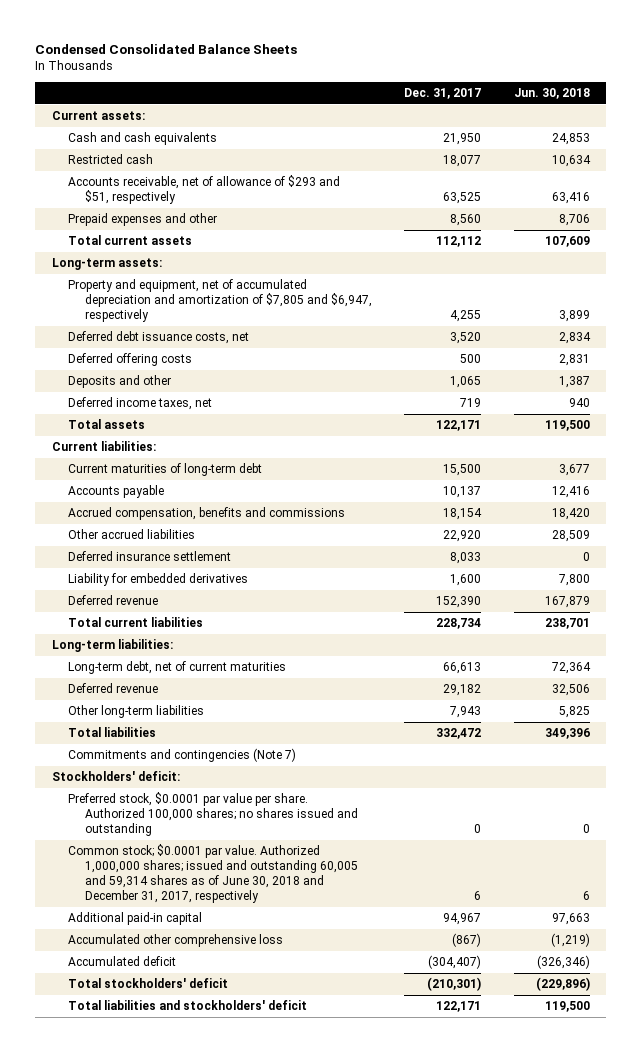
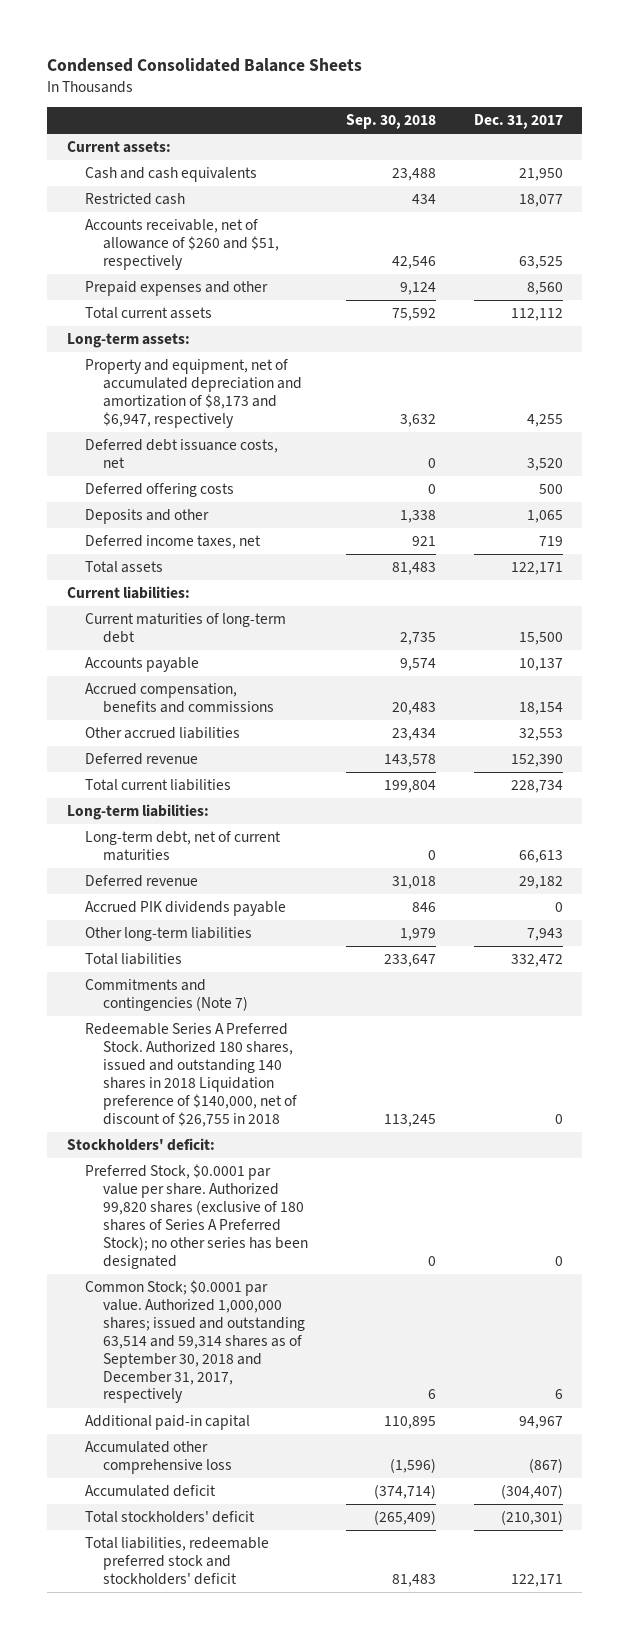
- | Dec. 31, 2017 | Jun. 30, 2018
+ | Sep. 30, 2018 | Dec. 31, 2017
- Accounts receivable, net of allowance of $293 and $51, respectively | 63,525 | 63,416
+ Accounts receivable, net of allowance of $260 and $51, respectively | 42,546 | 63,525
- Property and equipment, net of accumulated depreciation and amortization of $7,805 and $6,947, respectively | 4,255 | 3,899
+ Property and equipment, net of accumulated depreciation and amortization of $8,173 and $6,947, respectively | 3,632 | 4,255
- Other accrued liabilities | 22,920 | 28,509
- Deferred insurance settlement | 8,033 | 0
- Liability for embedded derivatives | 1,600 | 7,800
+ Other accrued liabilities | 23,434 | 32,553
+ Accrued PIK dividends payable | 846 | 0
+ Redeemable Series A Preferred Stock. Authorized 180 shares, issued and outstanding 140 shares in 2018 Liquidation preference of $140,000, net of discount of $26,755 in 2018 | 113,245 | 0
- Preferred stock, $0.0001 par value per share. Authorized 100,000 shares; no shares issued and outstanding | 0 | 0
- Common stock; $0.0001 par value. Authorized 1,000,000 shares; issued and outstanding 60,005 and 59,314 shares as of June 30, 2018 and December 31, 2017, respectively | 6 | 6
+ Preferred Stock, $0.0001 par value per share. Authorized 99,820 shares (exclusive of 180 shares of Series A Preferred Stock); no other series has been designated | 0 | 0
+ Common Stock; $0.0001 par value. Authorized 1,000,000 shares; issued and outstanding 63,514 and 59,314 shares as of September 30, 2018 and December 31, 2017, respectively | 6 | 6
- Total liabilities and stockholders' deficit | 122,171 | 119,500
+ Total liabilities, redeemable preferred stock and stockholders' deficit | 81,483 | 122,171

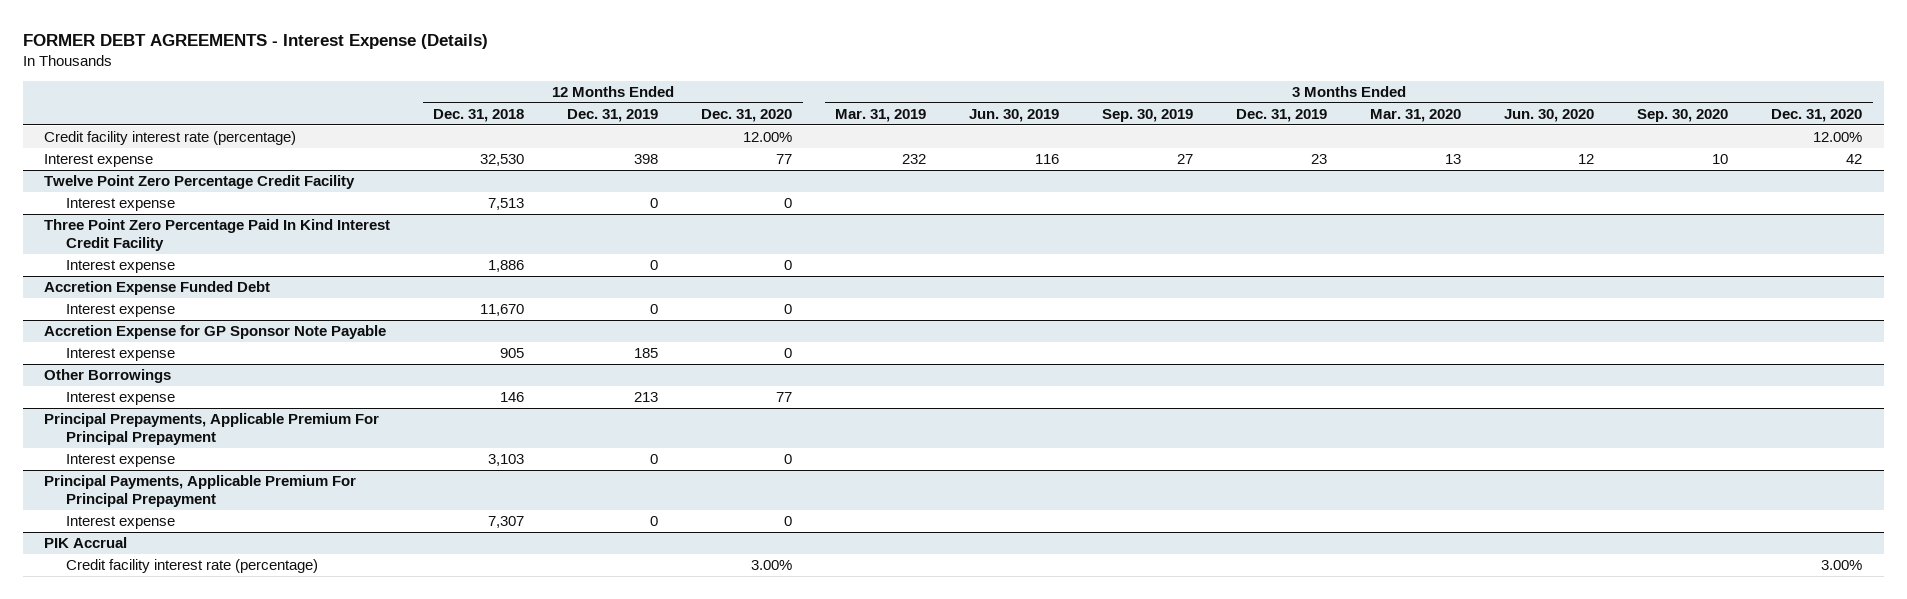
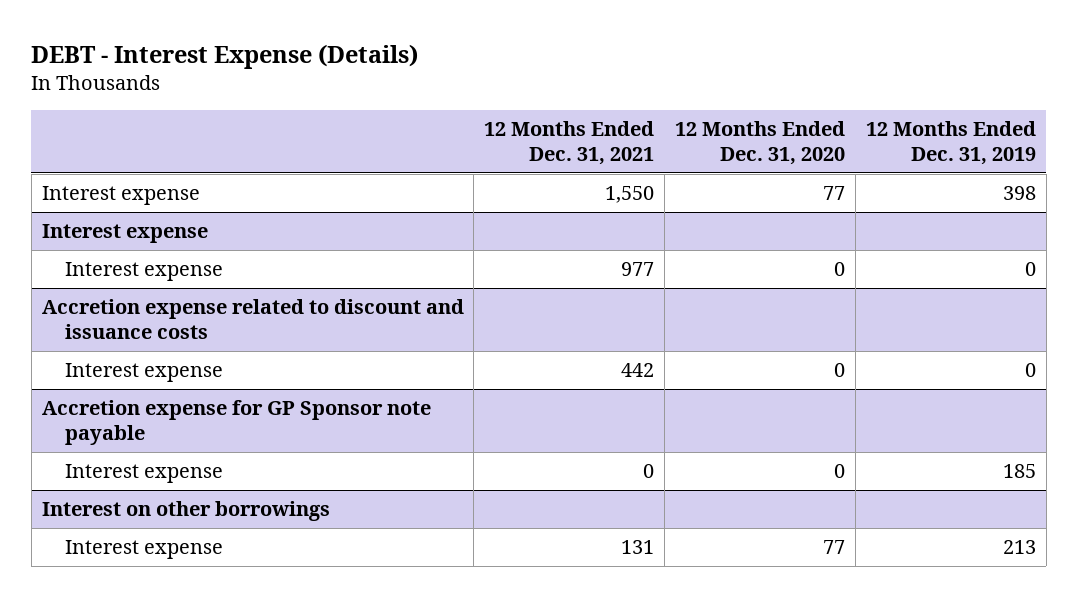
- FORMER DEBT AGREEMENTS - Interest Expense (Details)
+ DEBT - Interest Expense (Details)
- | 12 Months Ended Dec. 31, 2018 | 12 Months Ended Dec. 31, 2019 | 12 Months Ended Dec. 31, 2020 | 3 Months Ended Mar. 31, 2019 | 3 Months Ended Jun. 30, 2019 | 3 Months Ended Sep. 30, 2019 | 3 Months Ended Dec. 31, 2019 | 3 Months Ended Mar. 31, 2020 | 3 Months Ended Jun. 30, 2020 | 3 Months Ended Sep. 30, 2020 | 3 Months Ended Dec. 31, 2020
+ | 12 Months Ended Dec. 31, 2021 | 12 Months Ended Dec. 31, 2020 | 12 Months Ended Dec. 31, 2019
- Credit facility interest rate (percentage) | | | 12.00% | | | | | | | | 12.00%
- Twelve Point Zero Percentage Credit Facility
- Interest expense | 7,513 | 0 | 0 | | | | | | | |
- Three Point Zero Percentage Paid In Kind Interest Credit Facility
+ Interest expense
- Accretion Expense Funded Debt
+ Accretion expense related to discount and issuance costs
- Accretion Expense for GP Sponsor Note Payable
+ Accretion expense for GP Sponsor note payable
- Other Borrowings
+ Interest on other borrowings
- Principal Prepayments, Applicable Premium For Principal Prepayment
- Interest expense | 3,103 | 0 | 0 | | | | | | | |
- Principal Payments, Applicable Premium For Principal Prepayment
- Interest expense | 7,307 | 0 | 0 | | | | | | | |
- PIK Accrual
- Credit facility interest rate (percentage) | | | 3.00% | | | | | | | | 3.00%

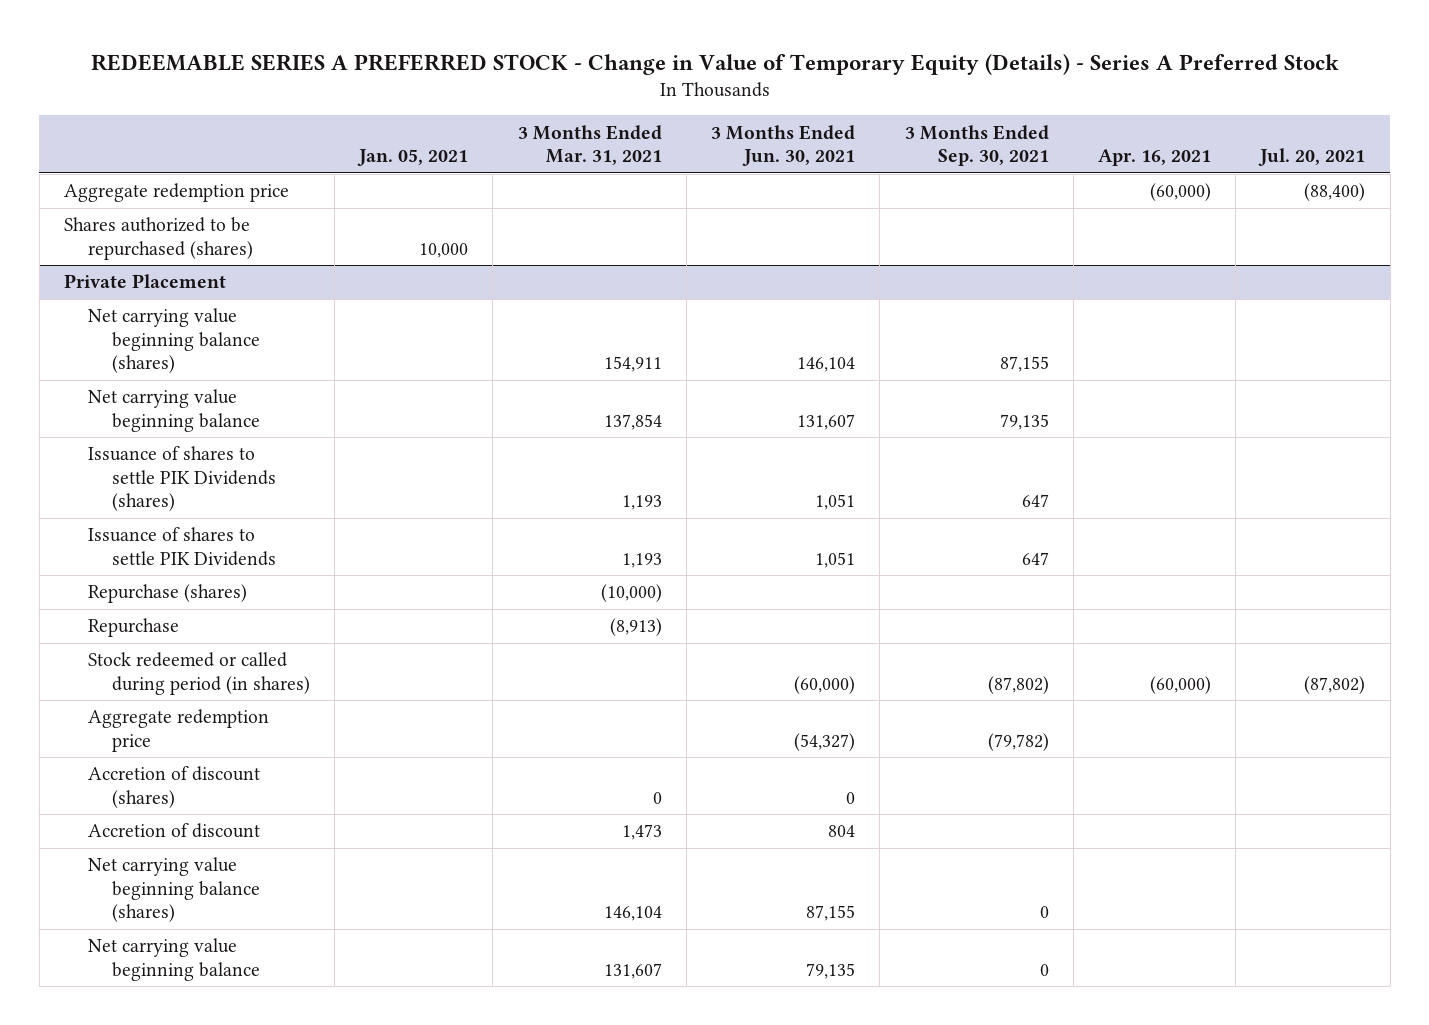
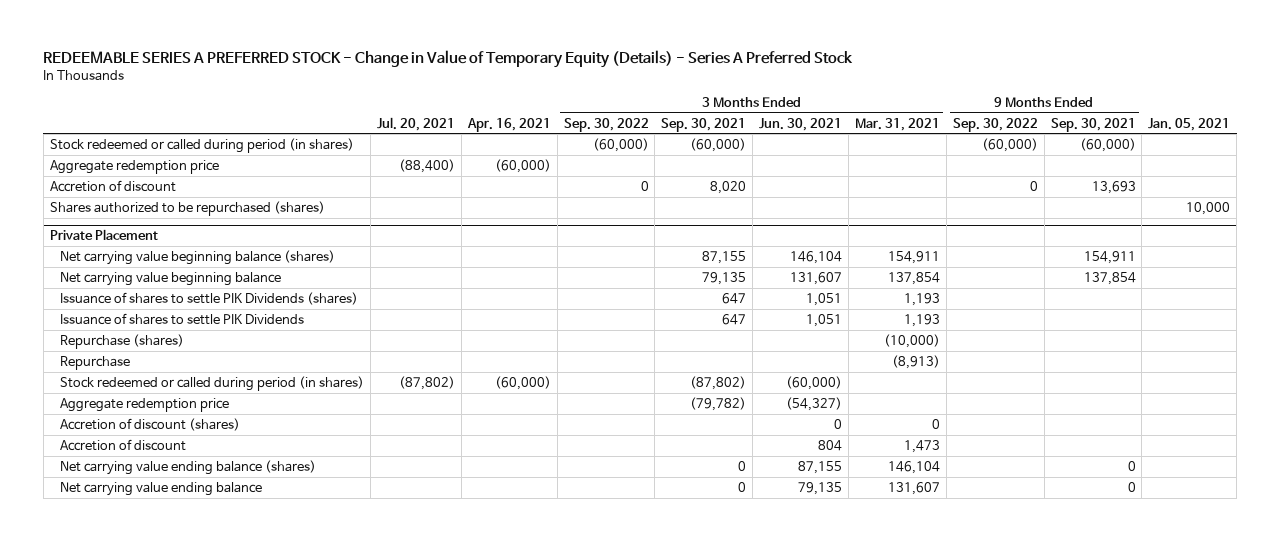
- | Jan. 05, 2021 | 3 Months Ended Mar. 31, 2021 | 3 Months Ended Jun. 30, 2021 | 3 Months Ended Sep. 30, 2021 | Apr. 16, 2021 | Jul. 20, 2021
+ | Jul. 20, 2021 | Apr. 16, 2021 | 3 Months Ended Sep. 30, 2022 | 3 Months Ended Sep. 30, 2021 | 3 Months Ended Jun. 30, 2021 | 3 Months Ended Mar. 31, 2021 | 9 Months Ended Sep. 30, 2022 | 9 Months Ended Sep. 30, 2021 | Jan. 05, 2021
+ Stock redeemed or called during period (in shares) | | | (60,000) | (60,000) | | | (60,000) | (60,000) |
+ Accretion of discount | | | 0 | 8,020 | | | 0 | 13,693 |
@ Private Placement
- Net carrying value beginning balance (shares) | | 146,104 | 87,155 | 0 | |
- Net carrying value beginning balance | | 131,607 | 79,135 | 0 | |
+ Net carrying value ending balance (shares) | | | | 0 | 87,155 | 146,104 | | 0 |
+ Net carrying value ending balance | | | | 0 | 79,135 | 131,607 | | 0 |

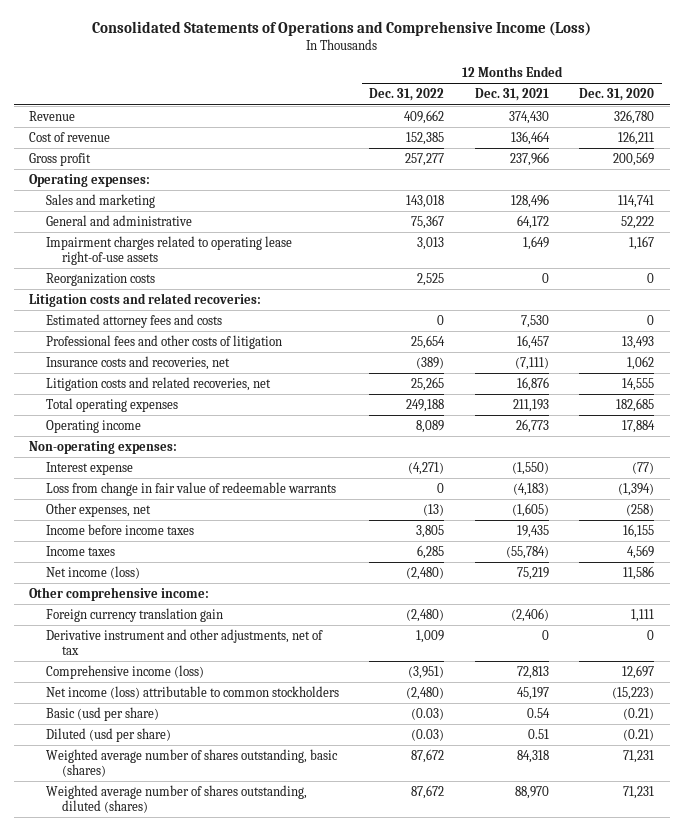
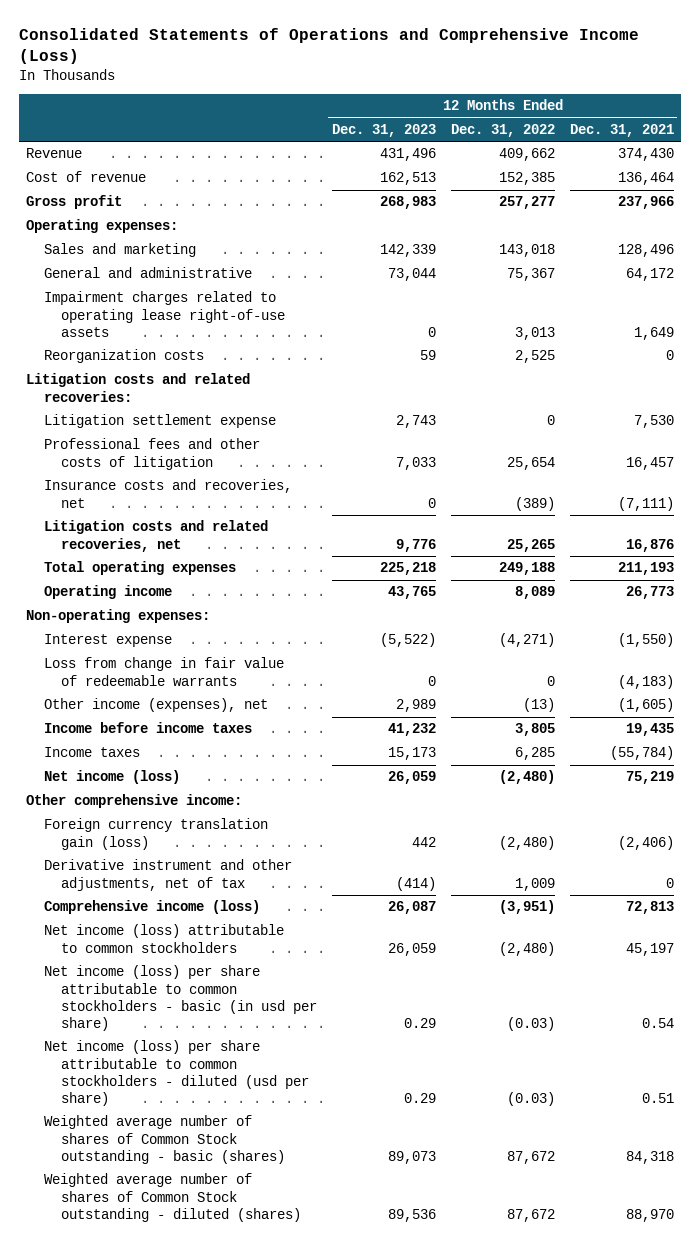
- | 12 Months Ended Dec. 31, 2022 | 12 Months Ended Dec. 31, 2021 | 12 Months Ended Dec. 31, 2020
+ | 12 Months Ended Dec. 31, 2023 | 12 Months Ended Dec. 31, 2022 | 12 Months Ended Dec. 31, 2021
- Estimated attorney fees and costs | 0 | 7,530 | 0
+ Litigation settlement expense | 2,743 | 0 | 7,530
- Other expenses, net | (13) | (1,605) | (258)
+ Other income (expenses), net | 2,989 | (13) | (1,605)
- Foreign currency translation gain | (2,480) | (2,406) | 1,111
+ Foreign currency translation gain (loss) | 442 | (2,480) | (2,406)
- Basic (usd per share) | (0.03) | 0.54 | (0.21)
- Diluted (usd per share) | (0.03) | 0.51 | (0.21)
- Weighted average number of shares outstanding, basic (shares) | 87,672 | 84,318 | 71,231
- Weighted average number of shares outstanding, diluted (shares) | 87,672 | 88,970 | 71,231
+ Net income (loss) per share attributable to common stockholders - basic (in usd per share) | 0.29 | (0.03) | 0.54
+ Net income (loss) per share attributable to common stockholders - diluted (usd per share) | 0.29 | (0.03) | 0.51
+ Weighted average number of shares of Common Stock outstanding - basic (shares) | 89,073 | 87,672 | 84,318
+ Weighted average number of shares of Common Stock outstanding - diluted (shares) | 89,536 | 87,672 | 88,970

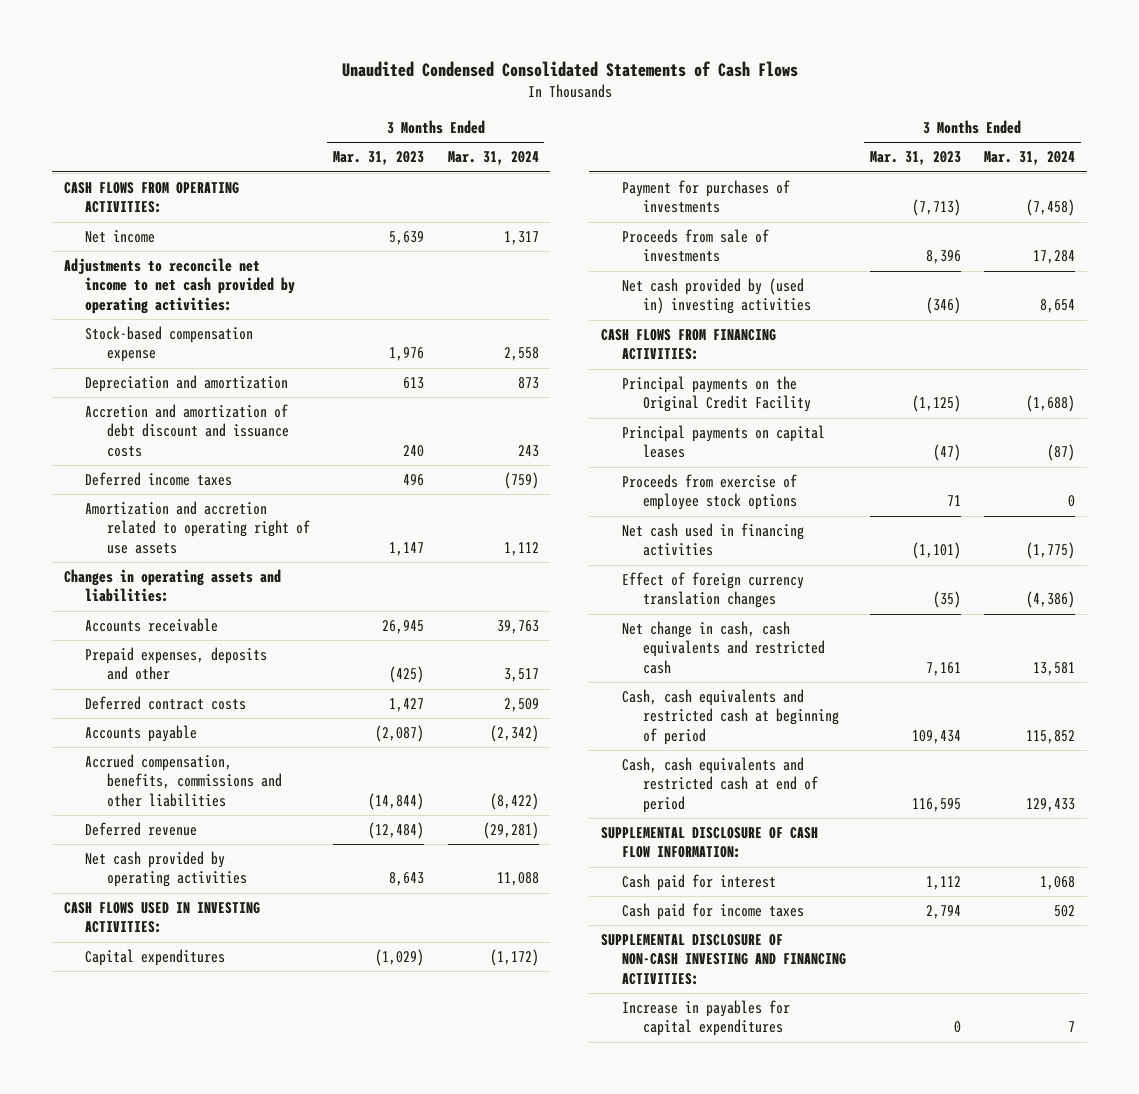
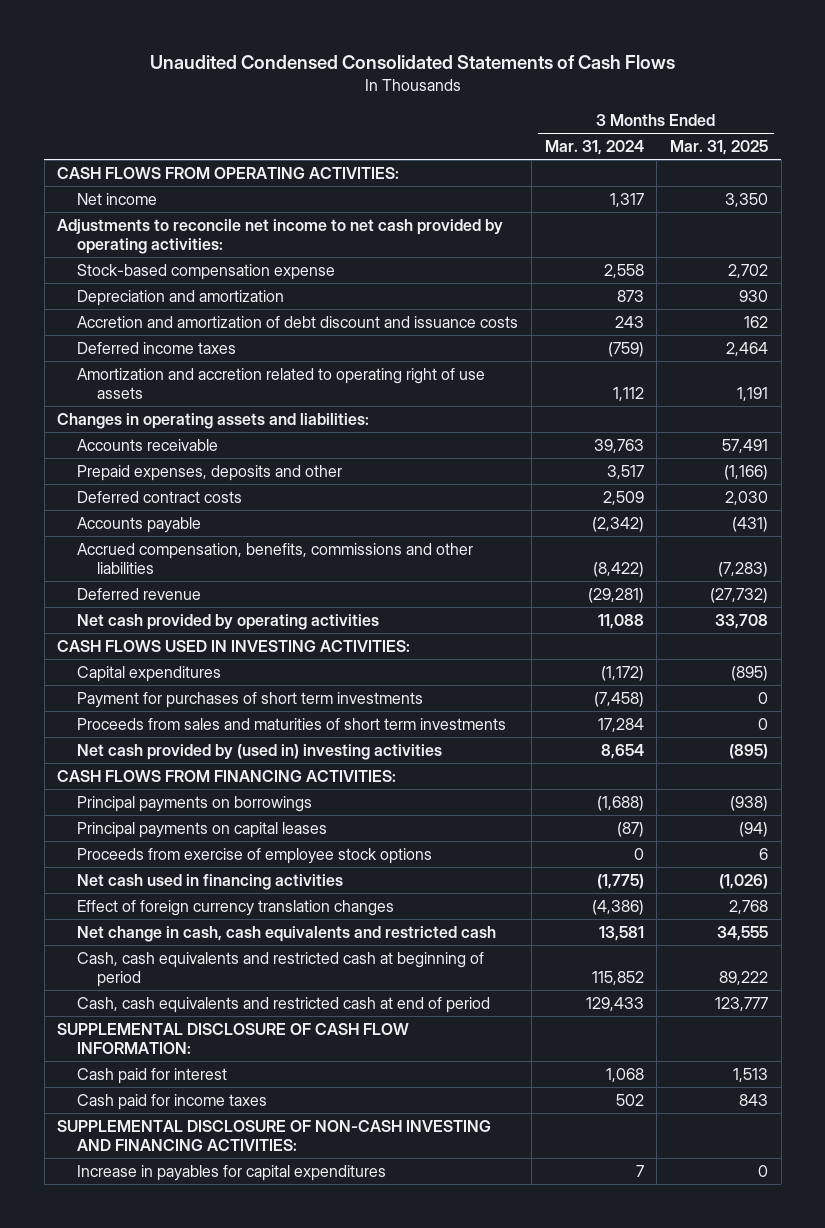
- | 3 Months Ended Mar. 31, 2023 | 3 Months Ended Mar. 31, 2024
+ | 3 Months Ended Mar. 31, 2024 | 3 Months Ended Mar. 31, 2025
- Payment for purchases of investments | (7,713) | (7,458)
- Proceeds from sale of investments | 8,396 | 17,284
+ Payment for purchases of short term investments | (7,458) | 0
+ Proceeds from sales and maturities of short term investments | 17,284 | 0
- Principal payments on the Original Credit Facility | (1,125) | (1,688)
+ Principal payments on borrowings | (1,688) | (938)

